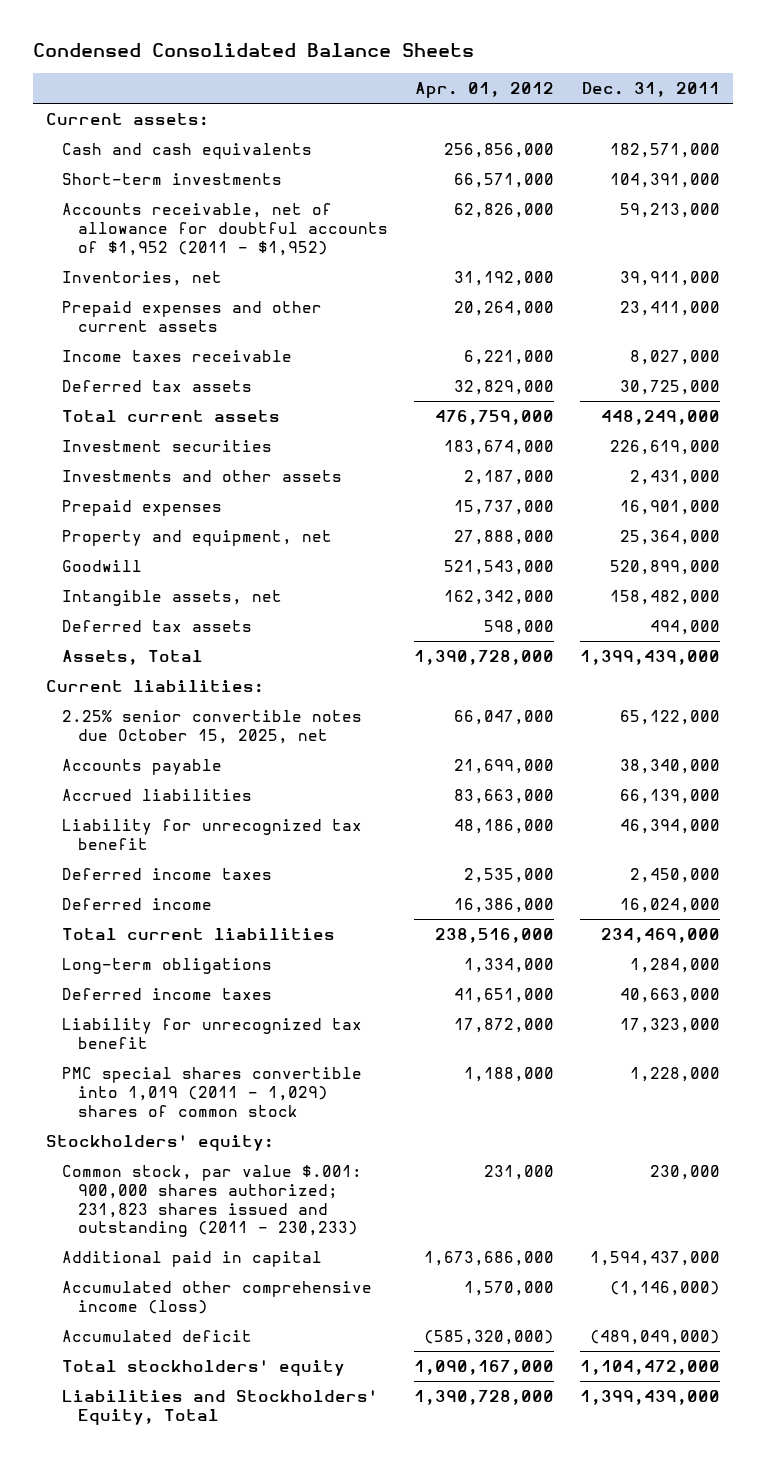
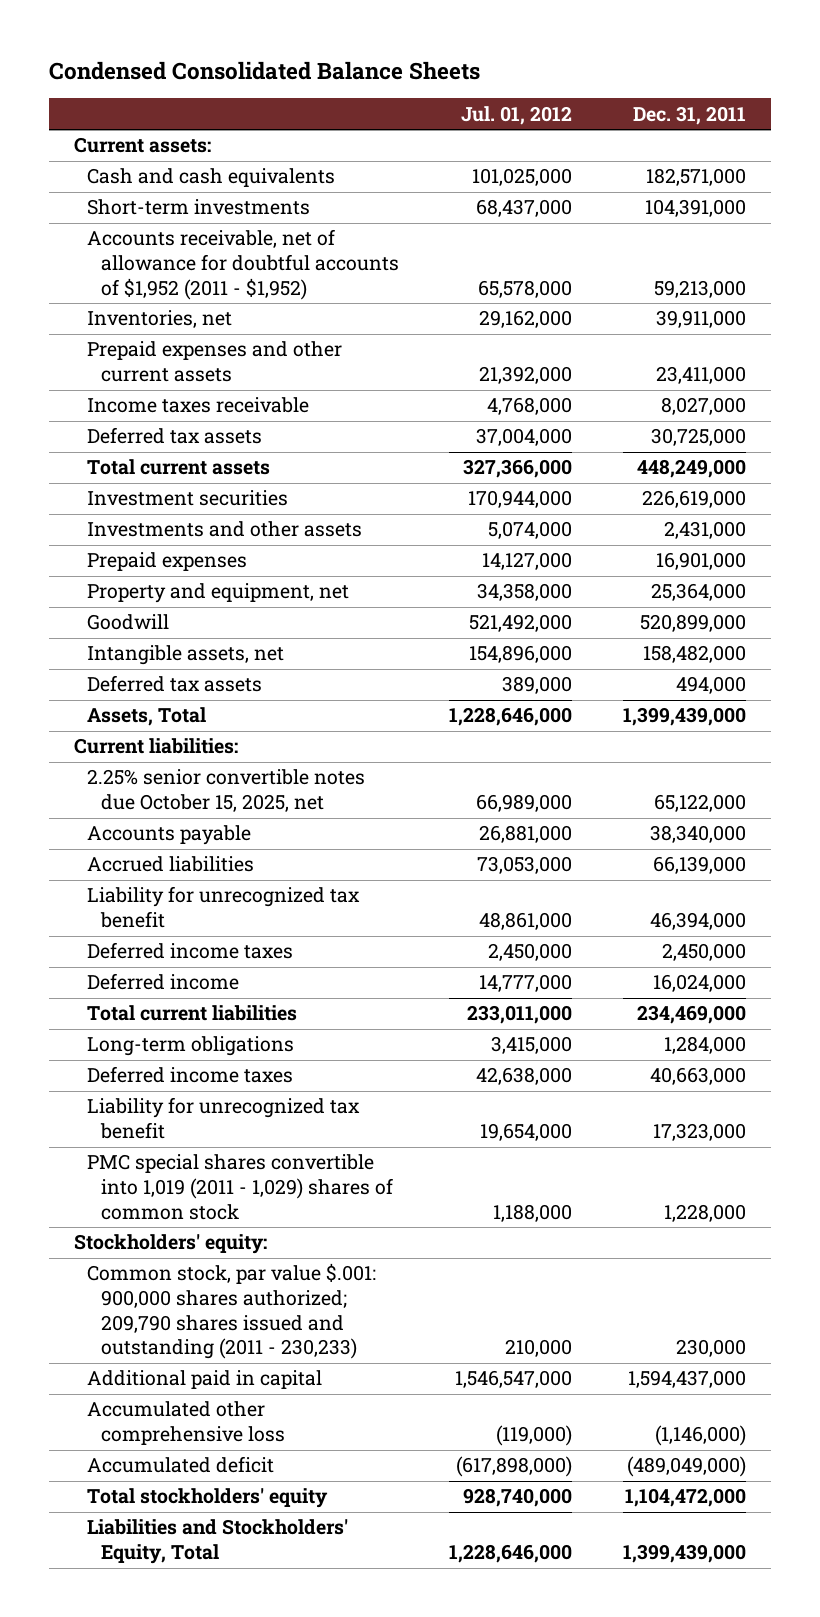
- | Apr. 01, 2012 | Dec. 31, 2011
+ | Jul. 01, 2012 | Dec. 31, 2011
- Common stock, par value $.001: 900,000 shares authorized; 231,823 shares issued and outstanding (2011 - 230,233) | 231,000 | 230,000
+ Common stock, par value $.001: 900,000 shares authorized; 209,790 shares issued and outstanding (2011 - 230,233) | 210,000 | 230,000
- Accumulated other comprehensive income (loss) | 1,570,000 | (1,146,000)
+ Accumulated other comprehensive loss | (119,000) | (1,146,000)

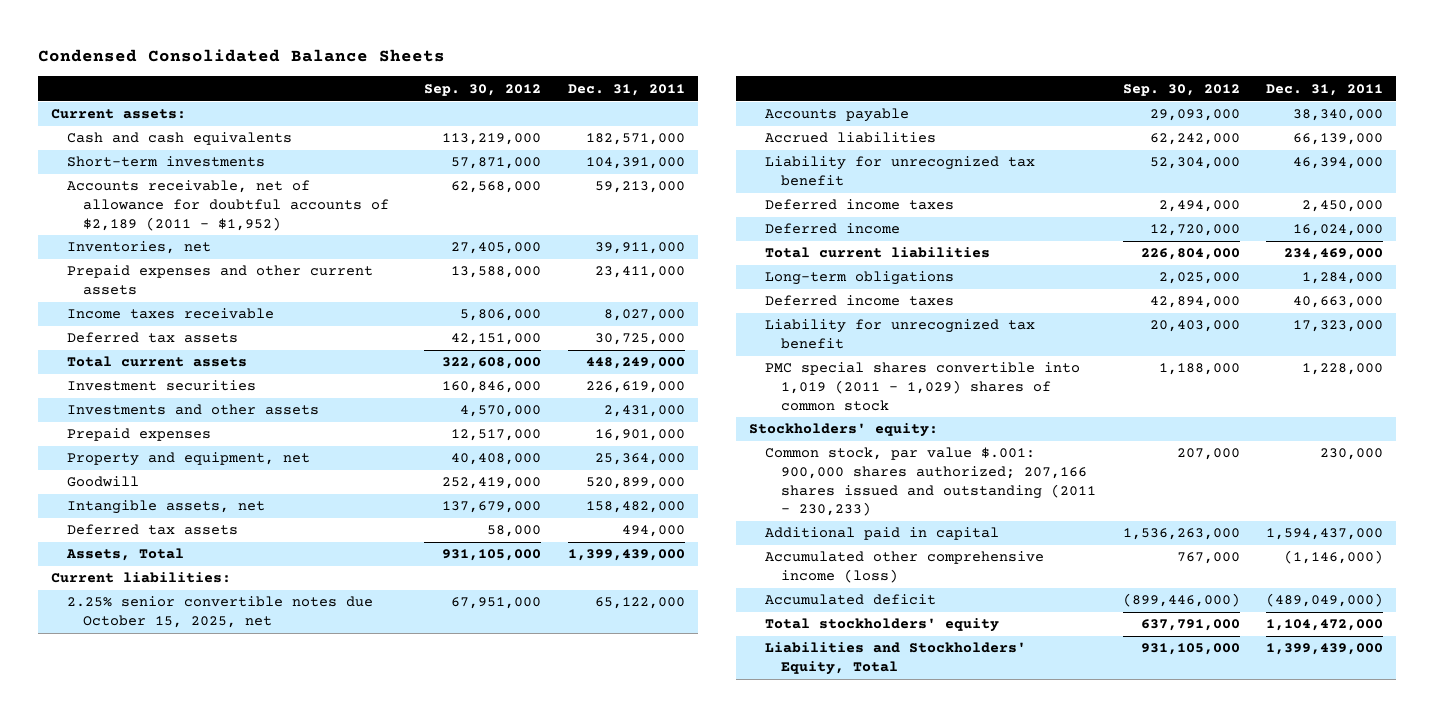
- | Jul. 01, 2012 | Dec. 31, 2011
+ | Sep. 30, 2012 | Dec. 31, 2011
- Accounts receivable, net of allowance for doubtful accounts of $1,952 (2011 - $1,952) | 65,578,000 | 59,213,000
+ Accounts receivable, net of allowance for doubtful accounts of $2,189 (2011 - $1,952) | 62,568,000 | 59,213,000
- Common stock, par value $.001: 900,000 shares authorized; 209,790 shares issued and outstanding (2011 - 230,233) | 210,000 | 230,000
+ Common stock, par value $.001: 900,000 shares authorized; 207,166 shares issued and outstanding (2011 - 230,233) | 207,000 | 230,000
- Accumulated other comprehensive loss | (119,000) | (1,146,000)
+ Accumulated other comprehensive income (loss) | 767,000 | (1,146,000)

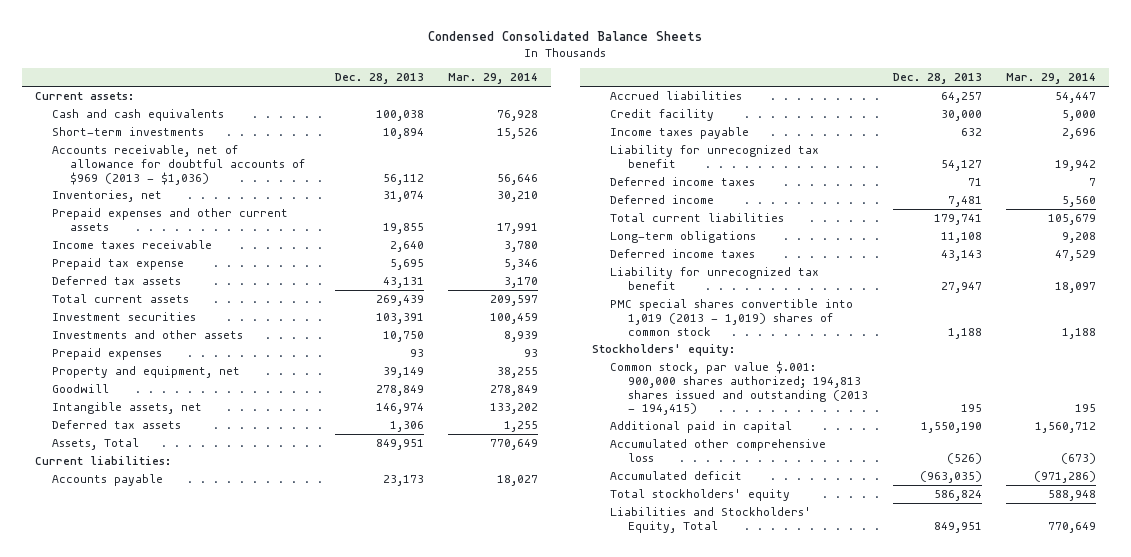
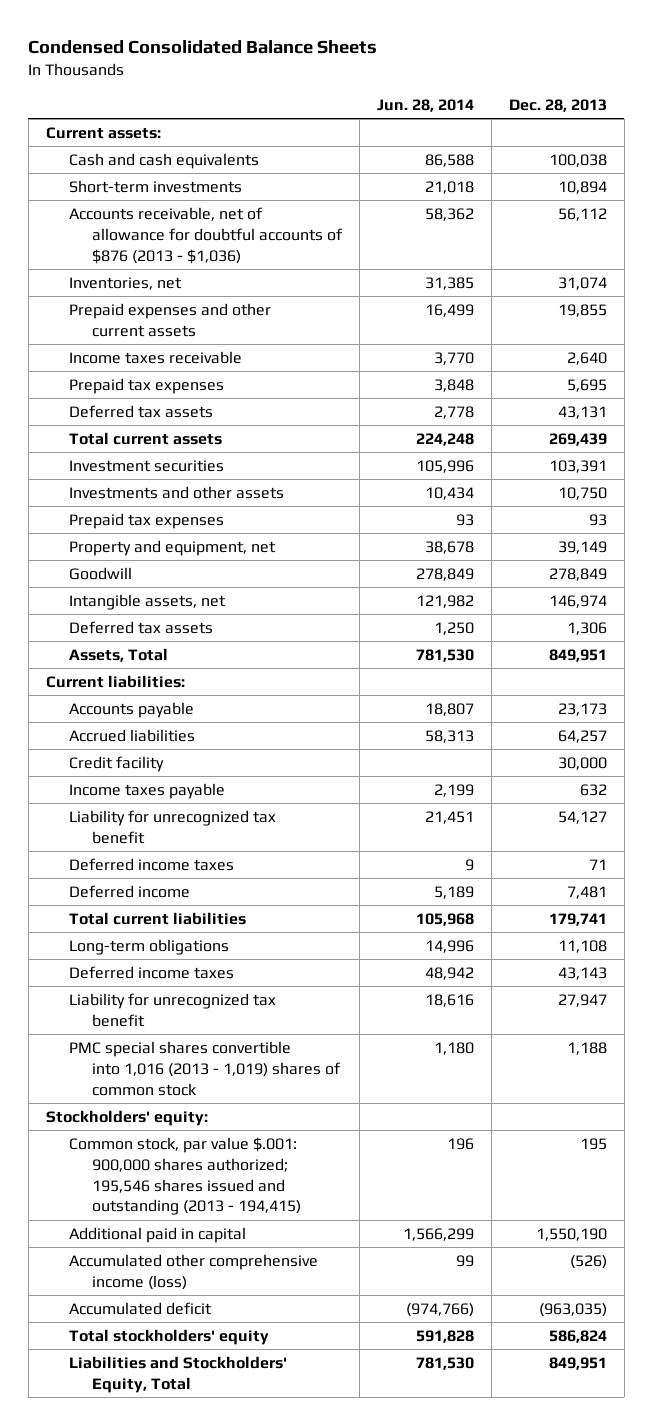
- | Dec. 28, 2013 | Mar. 29, 2014
+ | Jun. 28, 2014 | Dec. 28, 2013
- Accounts receivable, net of allowance for doubtful accounts of $969 (2013 - $1,036) | 56,112 | 56,646
+ Accounts receivable, net of allowance for doubtful accounts of $876 (2013 - $1,036) | 58,362 | 56,112
- Prepaid tax expense | 5,695 | 5,346
+ Prepaid tax expenses | 3,848 | 5,695
- Prepaid expenses | 93 | 93
+ Prepaid tax expenses | 93 | 93
- PMC special shares convertible into 1,019 (2013 - 1,019) shares of common stock | 1,188 | 1,188
+ PMC special shares convertible into 1,016 (2013 - 1,019) shares of common stock | 1,180 | 1,188
- Common stock, par value $.001: 900,000 shares authorized; 194,813 shares issued and outstanding (2013 - 194,415) | 195 | 195
+ Common stock, par value $.001: 900,000 shares authorized; 195,546 shares issued and outstanding (2013 - 194,415) | 196 | 195
- Accumulated other comprehensive loss | (526) | (673)
+ Accumulated other comprehensive income (loss) | 99 | (526)

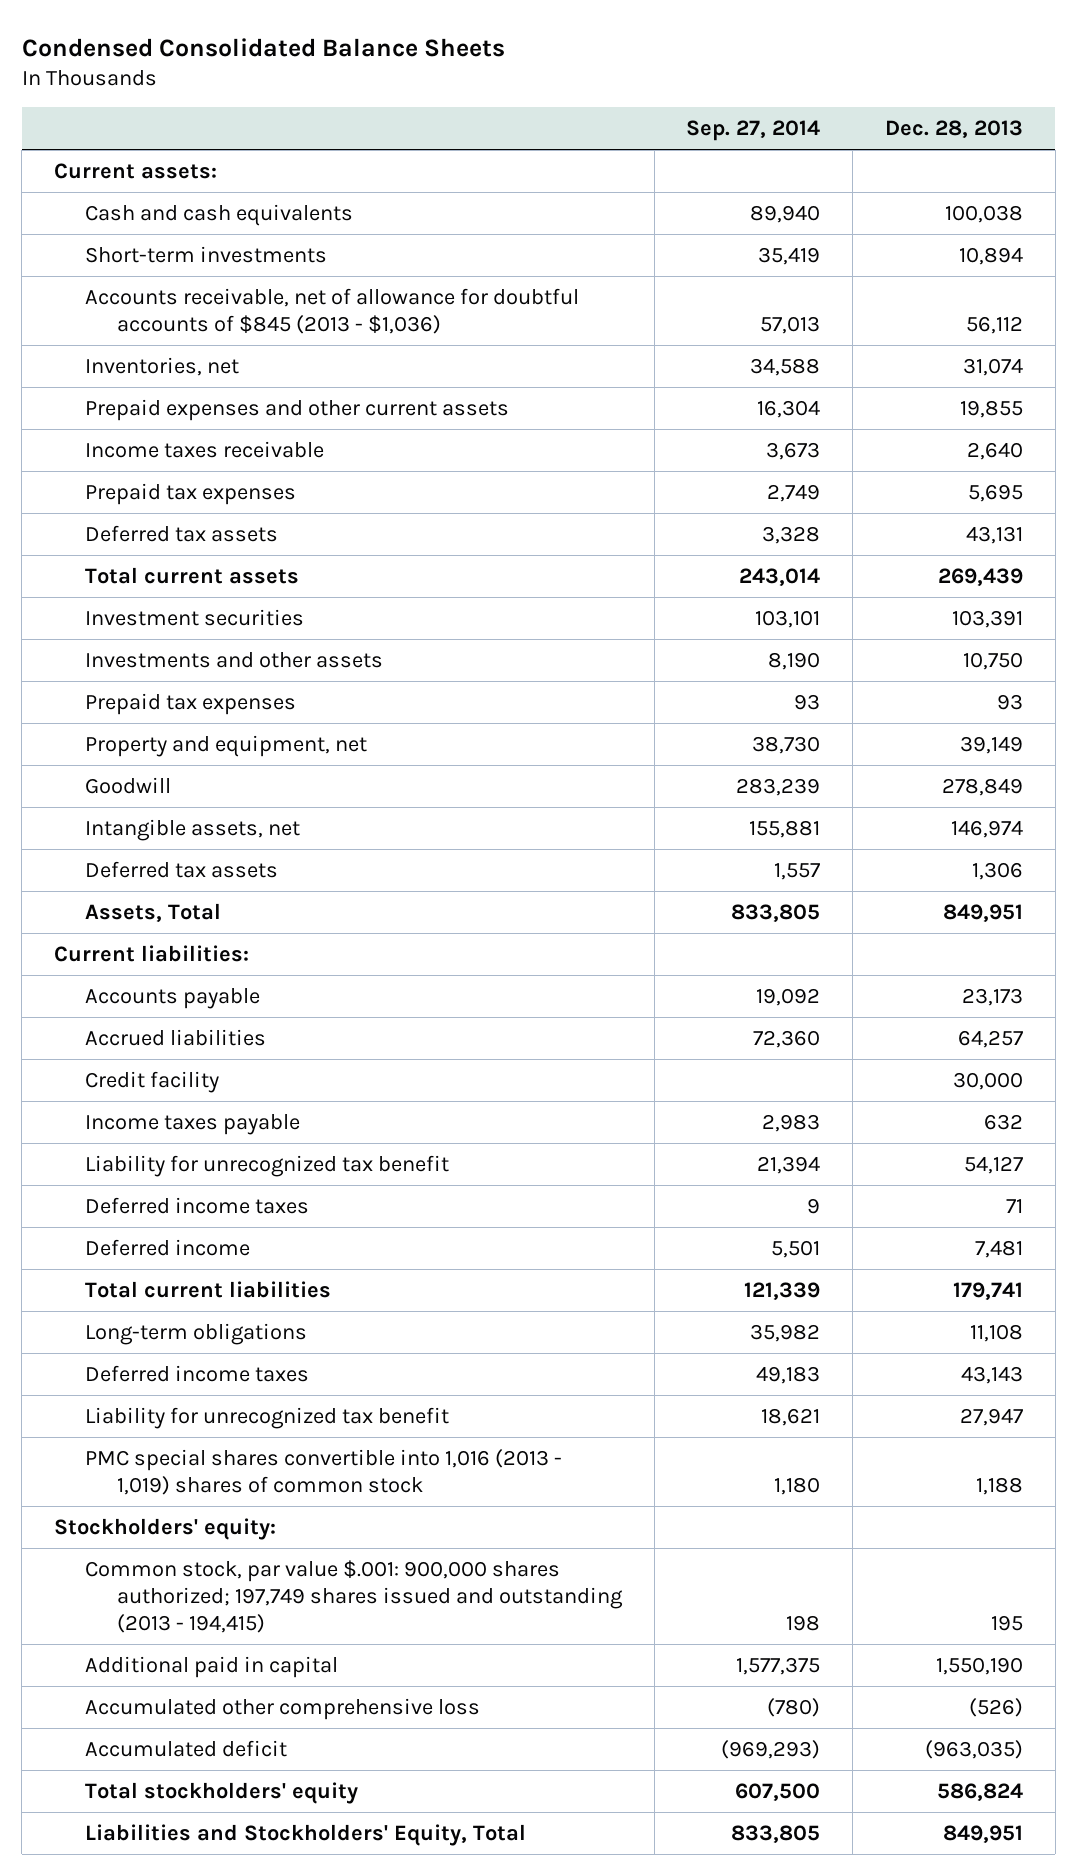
- | Jun. 28, 2014 | Dec. 28, 2013
+ | Sep. 27, 2014 | Dec. 28, 2013
- Accounts receivable, net of allowance for doubtful accounts of $876 (2013 - $1,036) | 58,362 | 56,112
+ Accounts receivable, net of allowance for doubtful accounts of $845 (2013 - $1,036) | 57,013 | 56,112
- Common stock, par value $.001: 900,000 shares authorized; 195,546 shares issued and outstanding (2013 - 194,415) | 196 | 195
+ Common stock, par value $.001: 900,000 shares authorized; 197,749 shares issued and outstanding (2013 - 194,415) | 198 | 195
- Accumulated other comprehensive income (loss) | 99 | (526)
+ Accumulated other comprehensive loss | (780) | (526)

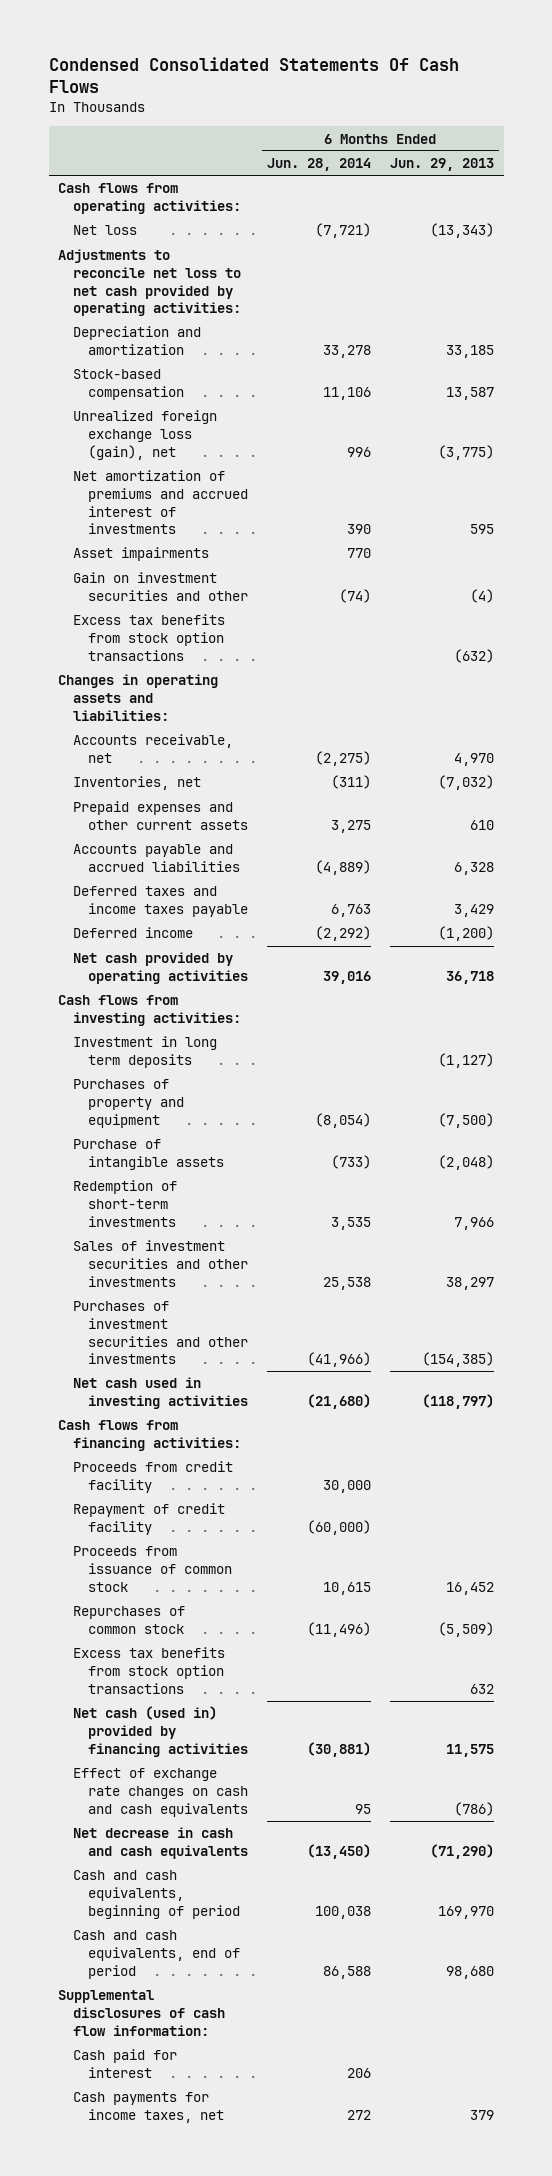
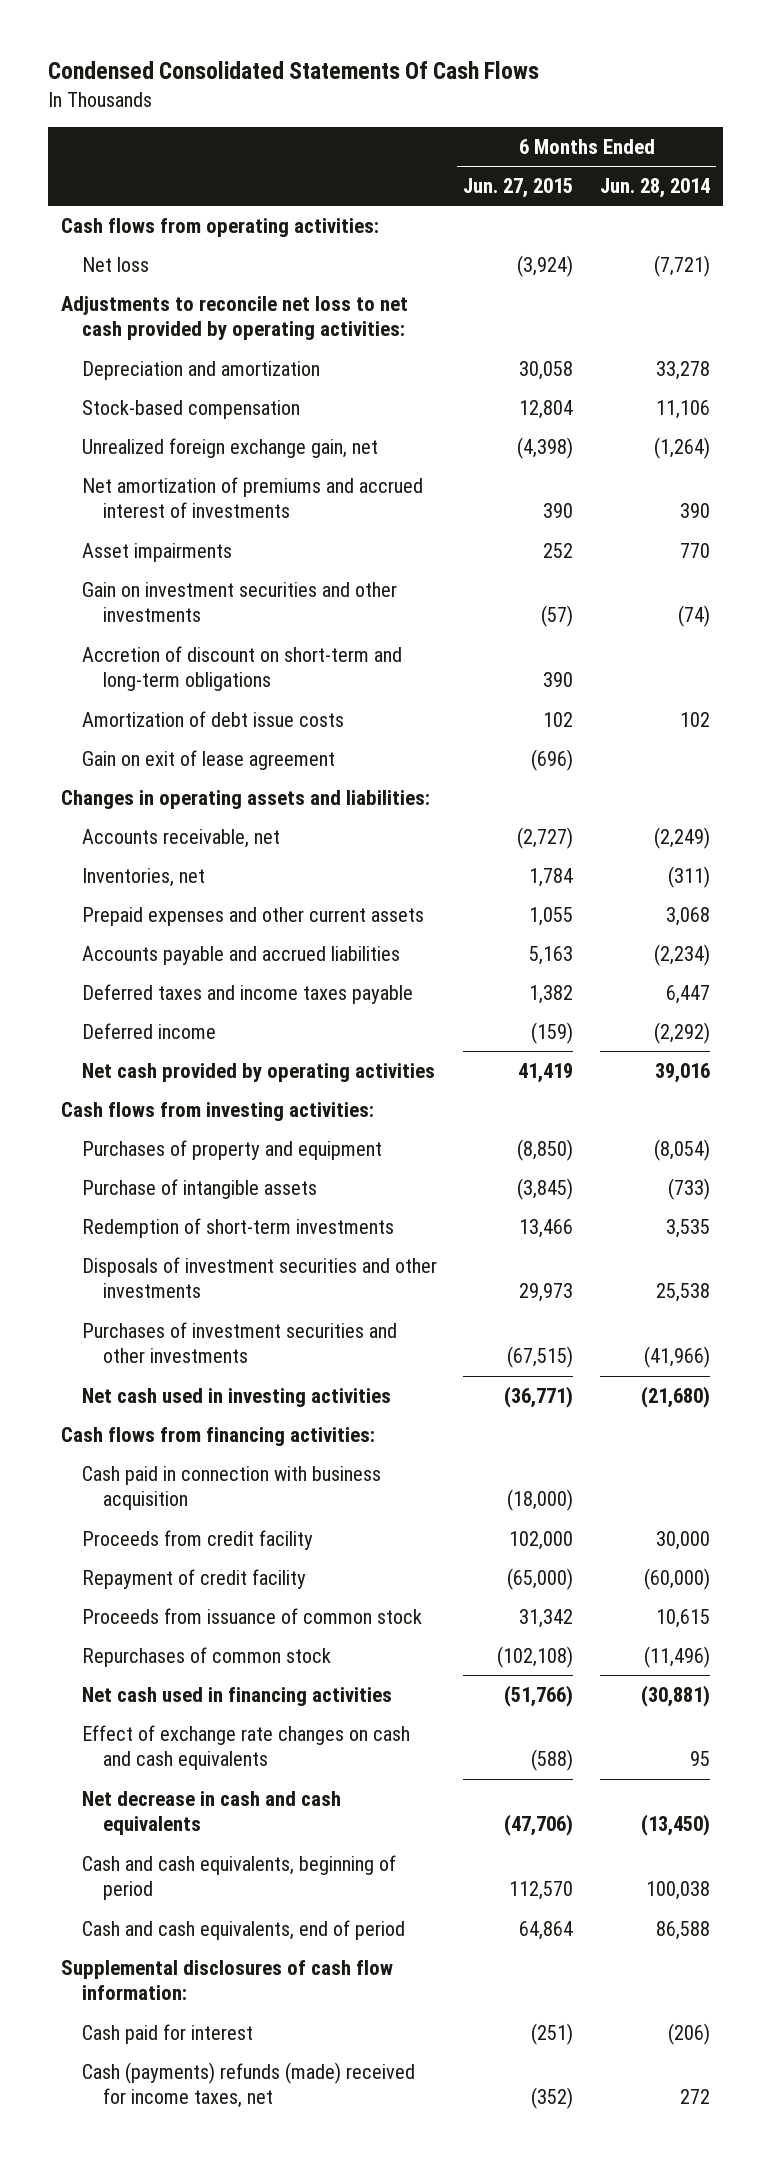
- | 6 Months Ended Jun. 28, 2014 | 6 Months Ended Jun. 29, 2013
+ | 6 Months Ended Jun. 27, 2015 | 6 Months Ended Jun. 28, 2014
- Unrealized foreign exchange loss (gain), net | 996 | (3,775)
+ Unrealized foreign exchange gain, net | (4,398) | (1,264)
- Gain on investment securities and other | (74) | (4)
- Excess tax benefits from stock option transactions | | (632)
+ Gain on investment securities and other investments | (57) | (74)
+ Accretion of discount on short-term and long-term obligations | 390 |
+ Amortization of debt issue costs | 102 | 102
+ Gain on exit of lease agreement | (696) |
- Accounts receivable, net | (2,275) | 4,970
+ Accounts receivable, net | (2,727) | (2,249)
- Prepaid expenses and other current assets | 3,275 | 610
- Accounts payable and accrued liabilities | (4,889) | 6,328
- Deferred taxes and income taxes payable | 6,763 | 3,429
+ Prepaid expenses and other current assets | 1,055 | 3,068
+ Accounts payable and accrued liabilities | 5,163 | (2,234)
+ Deferred taxes and income taxes payable | 1,382 | 6,447
- Investment in long term deposits | | (1,127)
- Sales of investment securities and other investments | 25,538 | 38,297
+ Disposals of investment securities and other investments | 29,973 | 25,538
+ Cash paid in connection with business acquisition | (18,000) |
- Excess tax benefits from stock option transactions | | 632
- Net cash (used in) provided by financing activities | (30,881) | 11,575
+ Net cash used in financing activities | (51,766) | (30,881)
- Cash paid for interest | 206 |
- Cash payments for income taxes, net | 272 | 379
+ Cash paid for interest | (251) | (206)
+ Cash (payments) refunds (made) received for income taxes, net | (352) | 272

